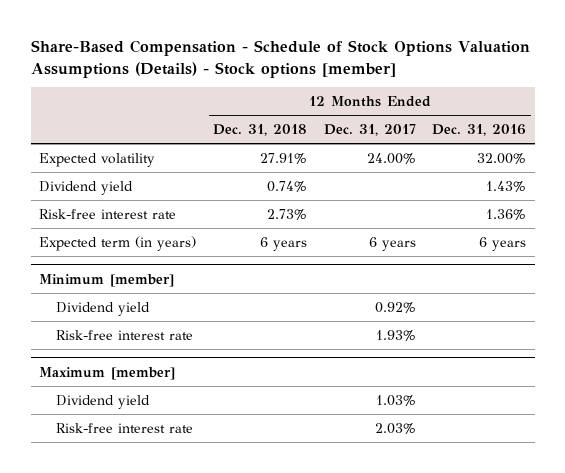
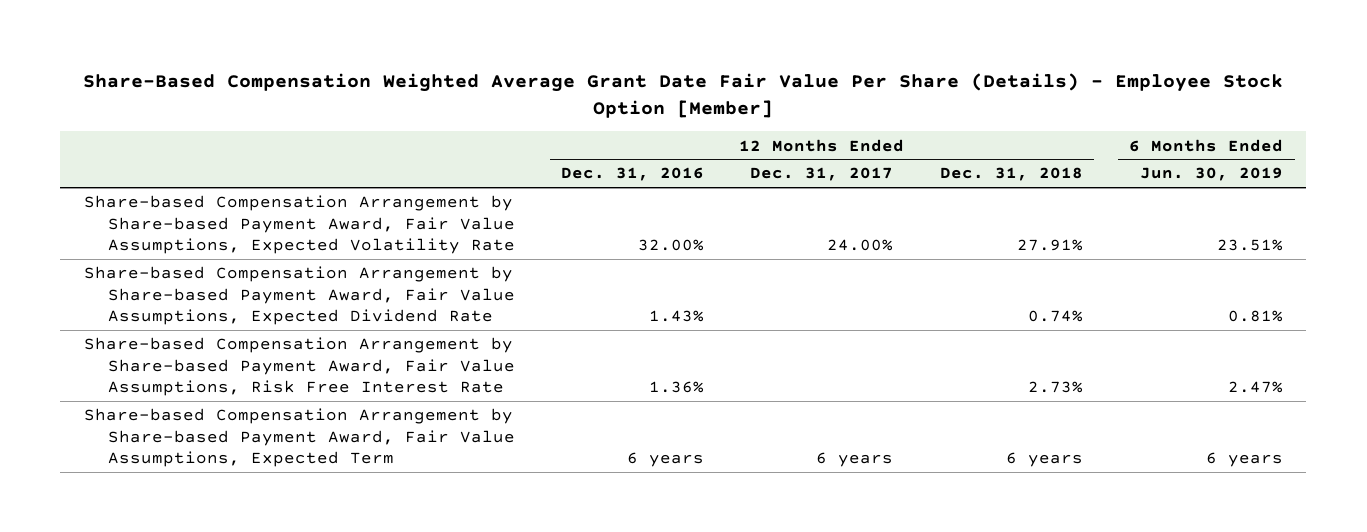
- Share-Based Compensation - Schedule of Stock Options Valuation Assumptions (Details) - Stock options [member]
+ Share-Based Compensation Weighted Average Grant Date Fair Value Per Share (Details) - Employee Stock Option [Member]
- | 12 Months Ended Dec. 31, 2018 | 12 Months Ended Dec. 31, 2017 | 12 Months Ended Dec. 31, 2016
+ | 12 Months Ended Dec. 31, 2016 | 12 Months Ended Dec. 31, 2017 | 12 Months Ended Dec. 31, 2018 | 6 Months Ended Jun. 30, 2019
- Expected volatility | 27.91% | 24.00% | 32.00%
- Dividend yield | 0.74% | | 1.43%
- Risk-free interest rate | 2.73% | | 1.36%
- Expected term (in years) | 6 years | 6 years | 6 years
- Minimum [member]
- Dividend yield | | 0.92% |
- Risk-free interest rate | | 1.93% |
- Maximum [member]
- Dividend yield | | 1.03% |
- Risk-free interest rate | | 2.03% |
+ Share-based Compensation Arrangement by Share-based Payment Award, Fair Value Assumptions, Expected Volatility Rate | 32.00% | 24.00% | 27.91% | 23.51%
+ Share-based Compensation Arrangement by Share-based Payment Award, Fair Value Assumptions, Expected Dividend Rate | 1.43% | | 0.74% | 0.81%
+ Share-based Compensation Arrangement by Share-based Payment Award, Fair Value Assumptions, Risk Free Interest Rate | 1.36% | | 2.73% | 2.47%
+ Share-based Compensation Arrangement by Share-based Payment Award, Fair Value Assumptions, Expected Term | 6 years | 6 years | 6 years | 6 years

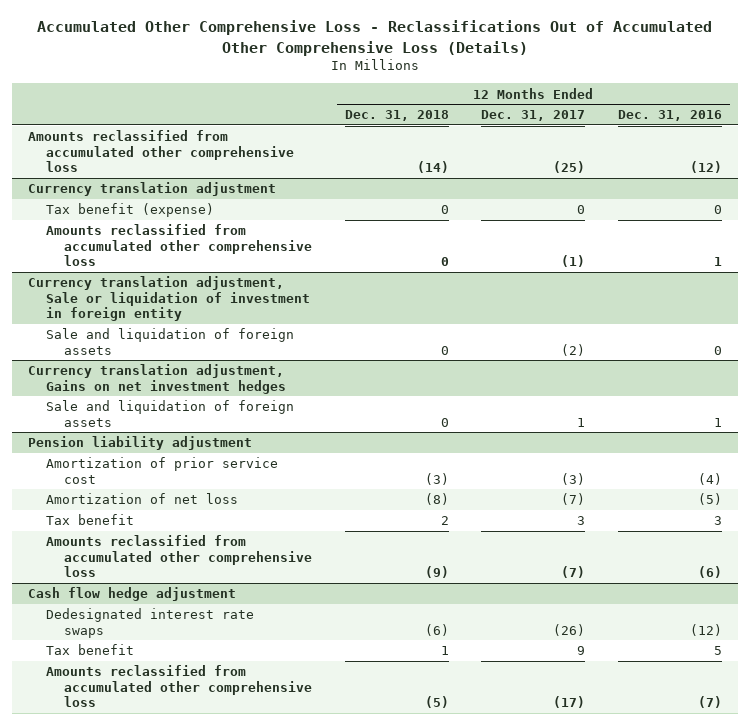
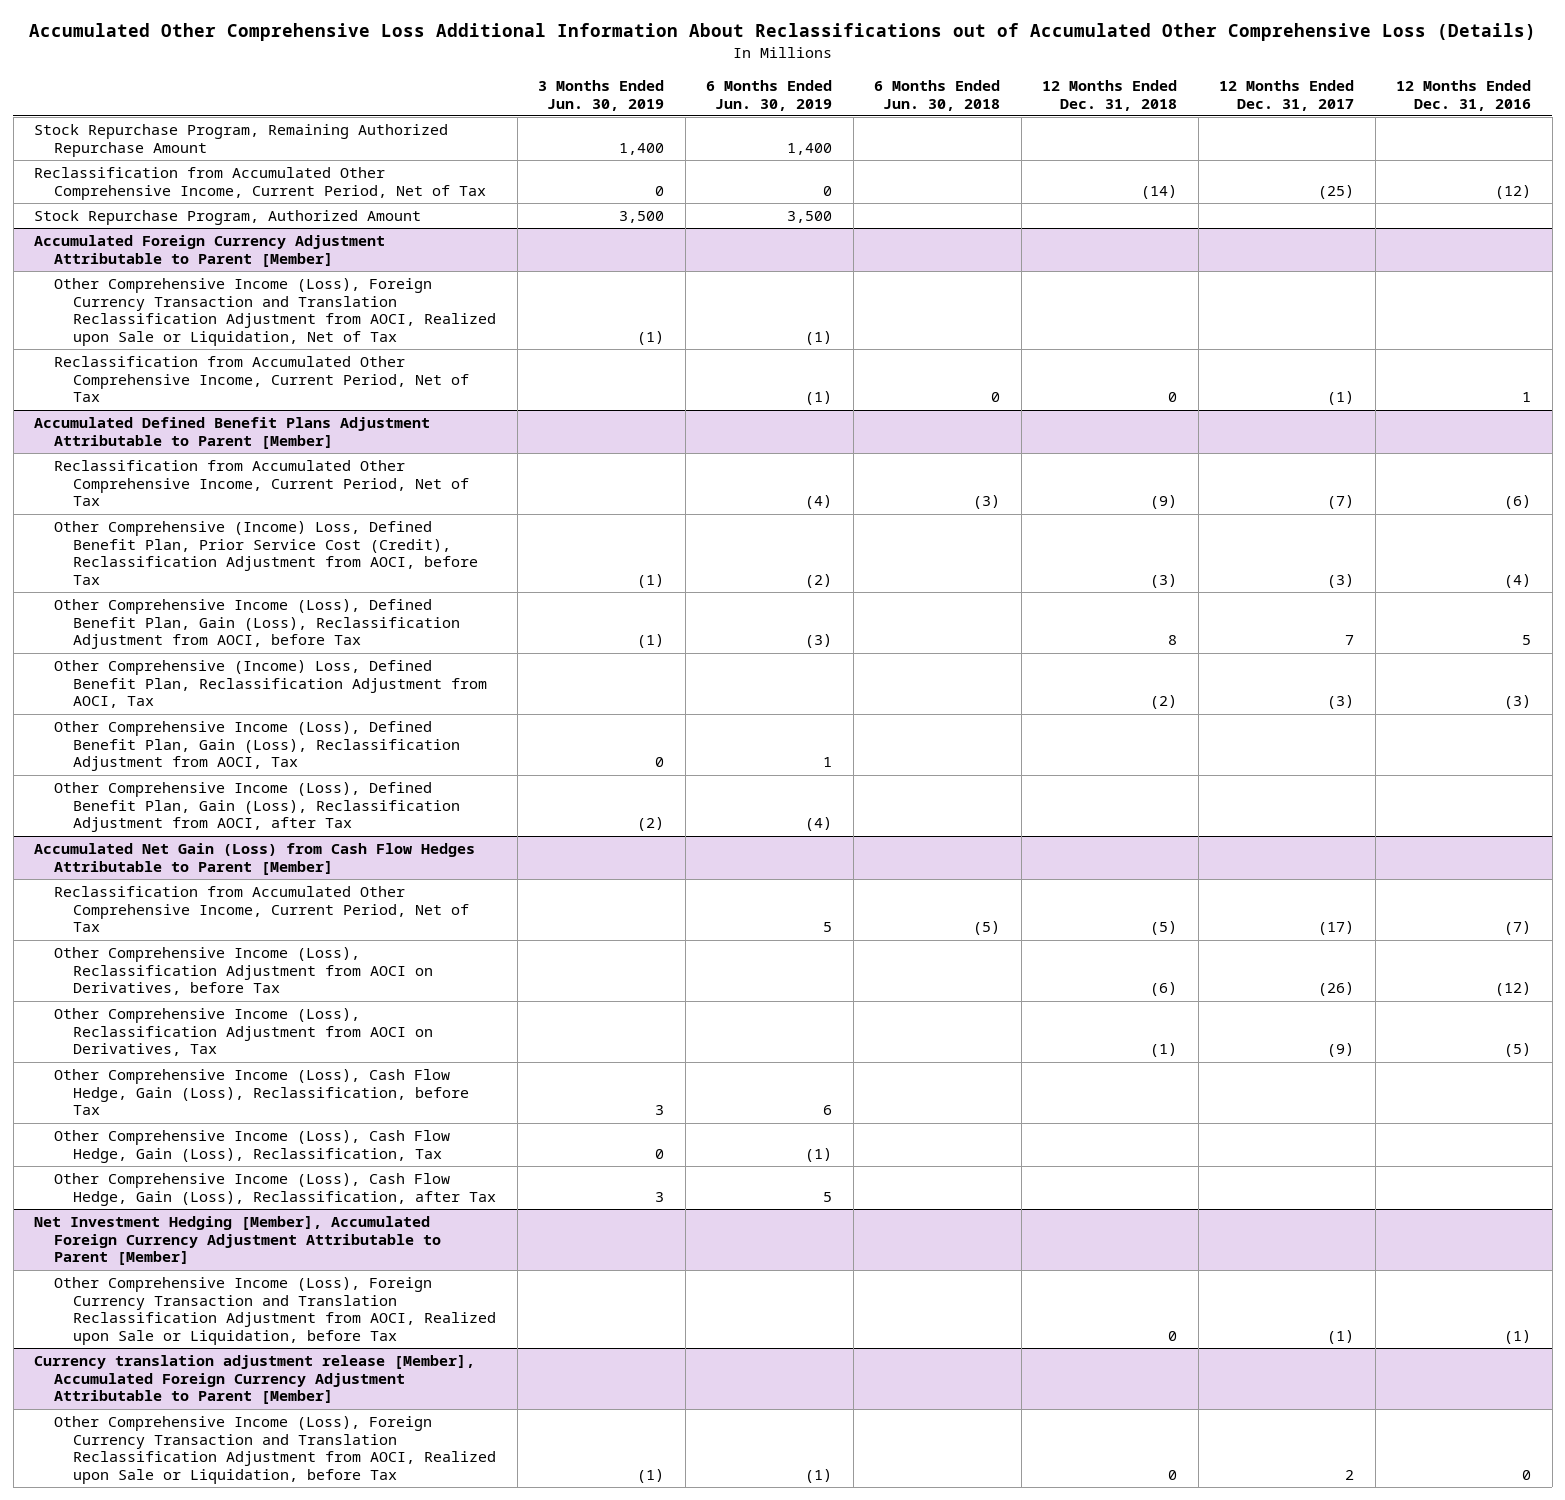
- Accumulated Other Comprehensive Loss - Reclassifications Out of Accumulated Other Comprehensive Loss (Details)
+ Accumulated Other Comprehensive Loss Additional Information About Reclassifications out of Accumulated Other Comprehensive Loss (Details)
- | 12 Months Ended Dec. 31, 2018 | 12 Months Ended Dec. 31, 2017 | 12 Months Ended Dec. 31, 2016
+ | 3 Months Ended Jun. 30, 2019 | 6 Months Ended Jun. 30, 2019 | 6 Months Ended Jun. 30, 2018 | 12 Months Ended Dec. 31, 2018 | 12 Months Ended Dec. 31, 2017 | 12 Months Ended Dec. 31, 2016
- Amounts reclassified from accumulated other comprehensive loss | (14) | (25) | (12)
- Currency translation adjustment
- Tax benefit (expense) | 0 | 0 | 0
- Amounts reclassified from accumulated other comprehensive loss | 0 | (1) | 1
- Currency translation adjustment, Sale or liquidation of investment in foreign entity
- Sale and liquidation of foreign assets | 0 | (2) | 0
- Currency translation adjustment, Gains on net investment hedges
- Sale and liquidation of foreign assets | 0 | 1 | 1
- Pension liability adjustment
- Amortization of prior service cost | (3) | (3) | (4)
- Amortization of net loss | (8) | (7) | (5)
- Tax benefit | 2 | 3 | 3
- Amounts reclassified from accumulated other comprehensive loss | (9) | (7) | (6)
- Cash flow hedge adjustment
- Dedesignated interest rate swaps | (6) | (26) | (12)
- Tax benefit | 1 | 9 | 5
- Amounts reclassified from accumulated other comprehensive loss | (5) | (17) | (7)
+ Stock Repurchase Program, Remaining Authorized Repurchase Amount | 1,400 | 1,400 | | | |
+ Reclassification from Accumulated Other Comprehensive Income, Current Period, Net of Tax | 0 | 0 | | (14) | (25) | (12)
+ Stock Repurchase Program, Authorized Amount | 3,500 | 3,500 | | | |
+ Accumulated Foreign Currency Adjustment Attributable to Parent [Member]
+ Other Comprehensive Income (Loss), Foreign Currency Transaction and Translation Reclassification Adjustment from AOCI, Realized upon Sale or Liquidation, Net of Tax | (1) | (1) | | | |
+ Reclassification from Accumulated Other Comprehensive Income, Current Period, Net of Tax | | (1) | 0 | 0 | (1) | 1
+ Accumulated Defined Benefit Plans Adjustment Attributable to Parent [Member]
+ Reclassification from Accumulated Other Comprehensive Income, Current Period, Net of Tax | | (4) | (3) | (9) | (7) | (6)
+ Other Comprehensive (Income) Loss, Defined Benefit Plan, Prior Service Cost (Credit), Reclassification Adjustment from AOCI, before Tax | (1) | (2) | | (3) | (3) | (4)
+ Other Comprehensive Income (Loss), Defined Benefit Plan, Gain (Loss), Reclassification Adjustment from AOCI, before Tax | (1) | (3) | | 8 | 7 | 5
+ Other Comprehensive (Income) Loss, Defined Benefit Plan, Reclassification Adjustment from AOCI, Tax | | | | (2) | (3) | (3)
+ Other Comprehensive Income (Loss), Defined Benefit Plan, Gain (Loss), Reclassification Adjustment from AOCI, Tax | 0 | 1 | | | |
+ Other Comprehensive Income (Loss), Defined Benefit Plan, Gain (Loss), Reclassification Adjustment from AOCI, after Tax | (2) | (4) | | | |
+ Accumulated Net Gain (Loss) from Cash Flow Hedges Attributable to Parent [Member]
+ Reclassification from Accumulated Other Comprehensive Income, Current Period, Net of Tax | | 5 | (5) | (5) | (17) | (7)
+ Other Comprehensive Income (Loss), Reclassification Adjustment from AOCI on Derivatives, before Tax | | | | (6) | (26) | (12)
+ Other Comprehensive Income (Loss), Reclassification Adjustment from AOCI on Derivatives, Tax | | | | (1) | (9) | (5)
+ Other Comprehensive Income (Loss), Cash Flow Hedge, Gain (Loss), Reclassification, before Tax | 3 | 6 | | | |
+ Other Comprehensive Income (Loss), Cash Flow Hedge, Gain (Loss), Reclassification, Tax | 0 | (1) | | | |
+ Other Comprehensive Income (Loss), Cash Flow Hedge, Gain (Loss), Reclassification, after Tax | 3 | 5 | | | |
+ Net Investment Hedging [Member], Accumulated Foreign Currency Adjustment Attributable to Parent [Member]
+ Other Comprehensive Income (Loss), Foreign Currency Transaction and Translation Reclassification Adjustment from AOCI, Realized upon Sale or Liquidation, before Tax | | | | 0 | (1) | (1)
+ Currency translation adjustment release [Member], Accumulated Foreign Currency Adjustment Attributable to Parent [Member]
+ Other Comprehensive Income (Loss), Foreign Currency Transaction and Translation Reclassification Adjustment from AOCI, Realized upon Sale or Liquidation, before Tax | (1) | (1) | | 0 | 2 | 0

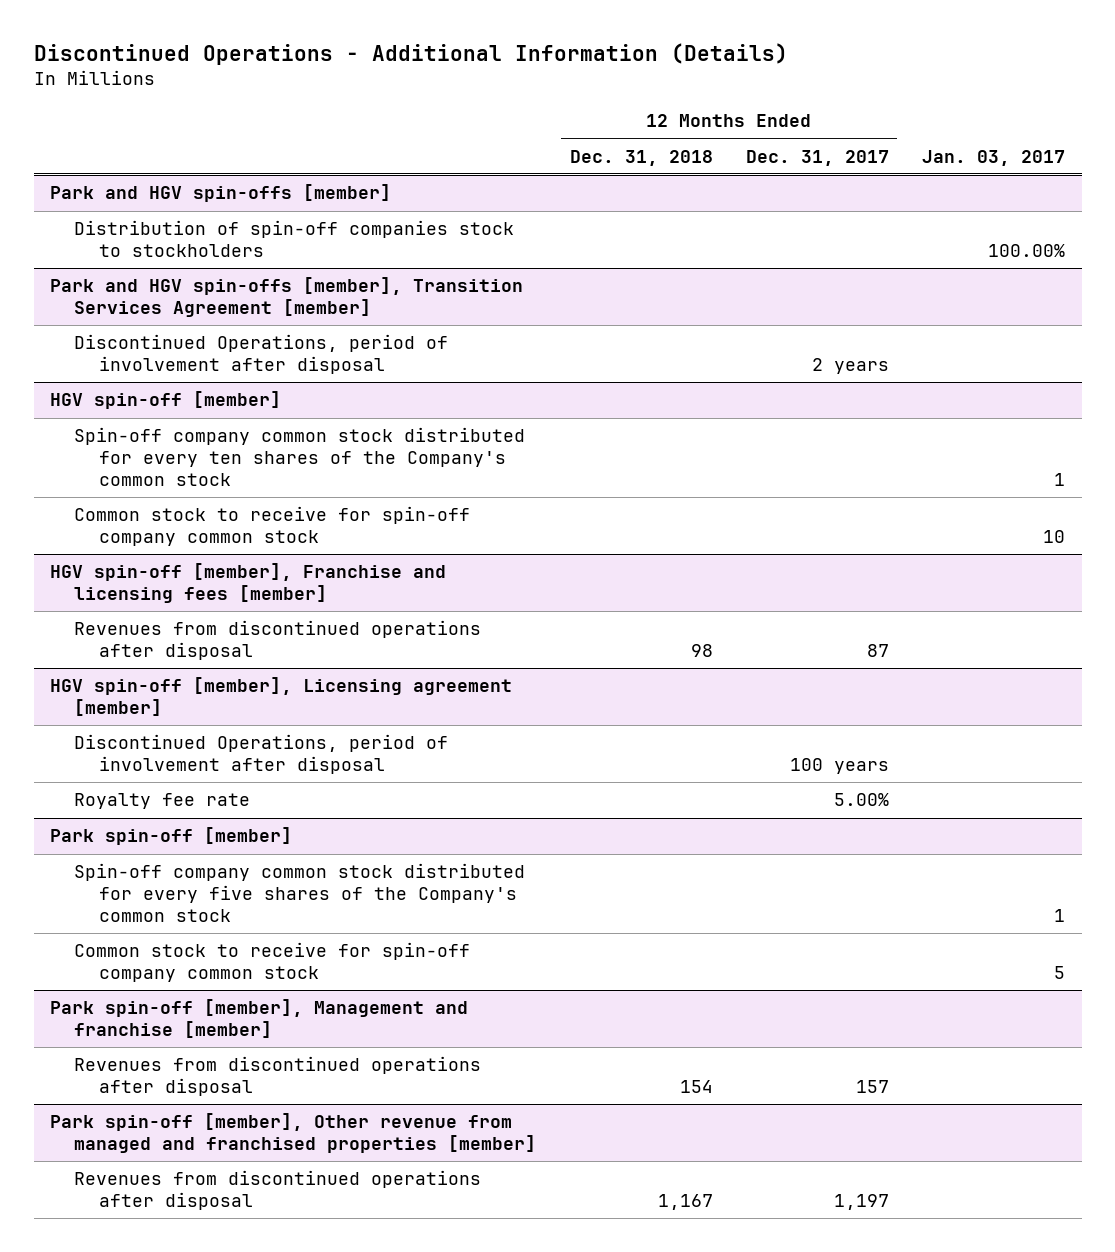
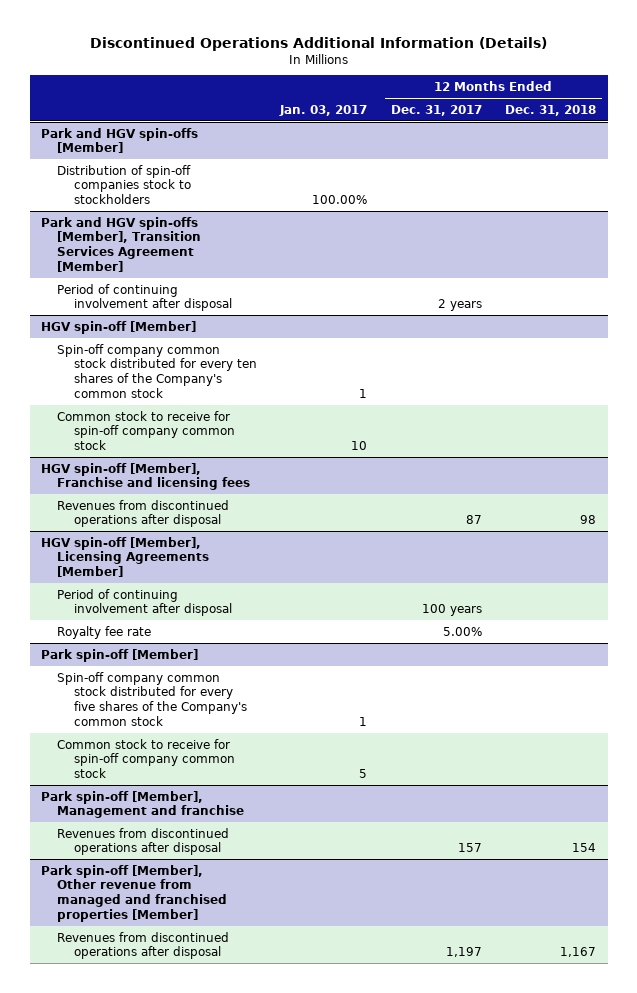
- Discontinued Operations - Additional Information (Details)
+ Discontinued Operations Additional Information (Details)
- | 12 Months Ended Dec. 31, 2018 | 12 Months Ended Dec. 31, 2017 | Jan. 03, 2017
+ | Jan. 03, 2017 | 12 Months Ended Dec. 31, 2017 | 12 Months Ended Dec. 31, 2018
- Park and HGV spin-offs [member]
+ Park and HGV spin-offs [Member]
- Park and HGV spin-offs [member], Transition Services Agreement [member]
- Discontinued Operations, period of involvement after disposal | | 2 years |
- HGV spin-off [member]
+ Park and HGV spin-offs [Member], Transition Services Agreement [Member]
+ Period of continuing involvement after disposal | | 2 years |
+ HGV spin-off [Member]
- HGV spin-off [member], Franchise and licensing fees [member]
+ HGV spin-off [Member], Franchise and licensing fees
- HGV spin-off [member], Licensing agreement [member]
- Discontinued Operations, period of involvement after disposal | | 100 years |
+ HGV spin-off [Member], Licensing Agreements [Member]
+ Period of continuing involvement after disposal | | 100 years |
- Park spin-off [member]
+ Park spin-off [Member]
- Park spin-off [member], Management and franchise [member]
+ Park spin-off [Member], Management and franchise
- Park spin-off [member], Other revenue from managed and franchised properties [member]
+ Park spin-off [Member], Other revenue from managed and franchised properties [Member]

